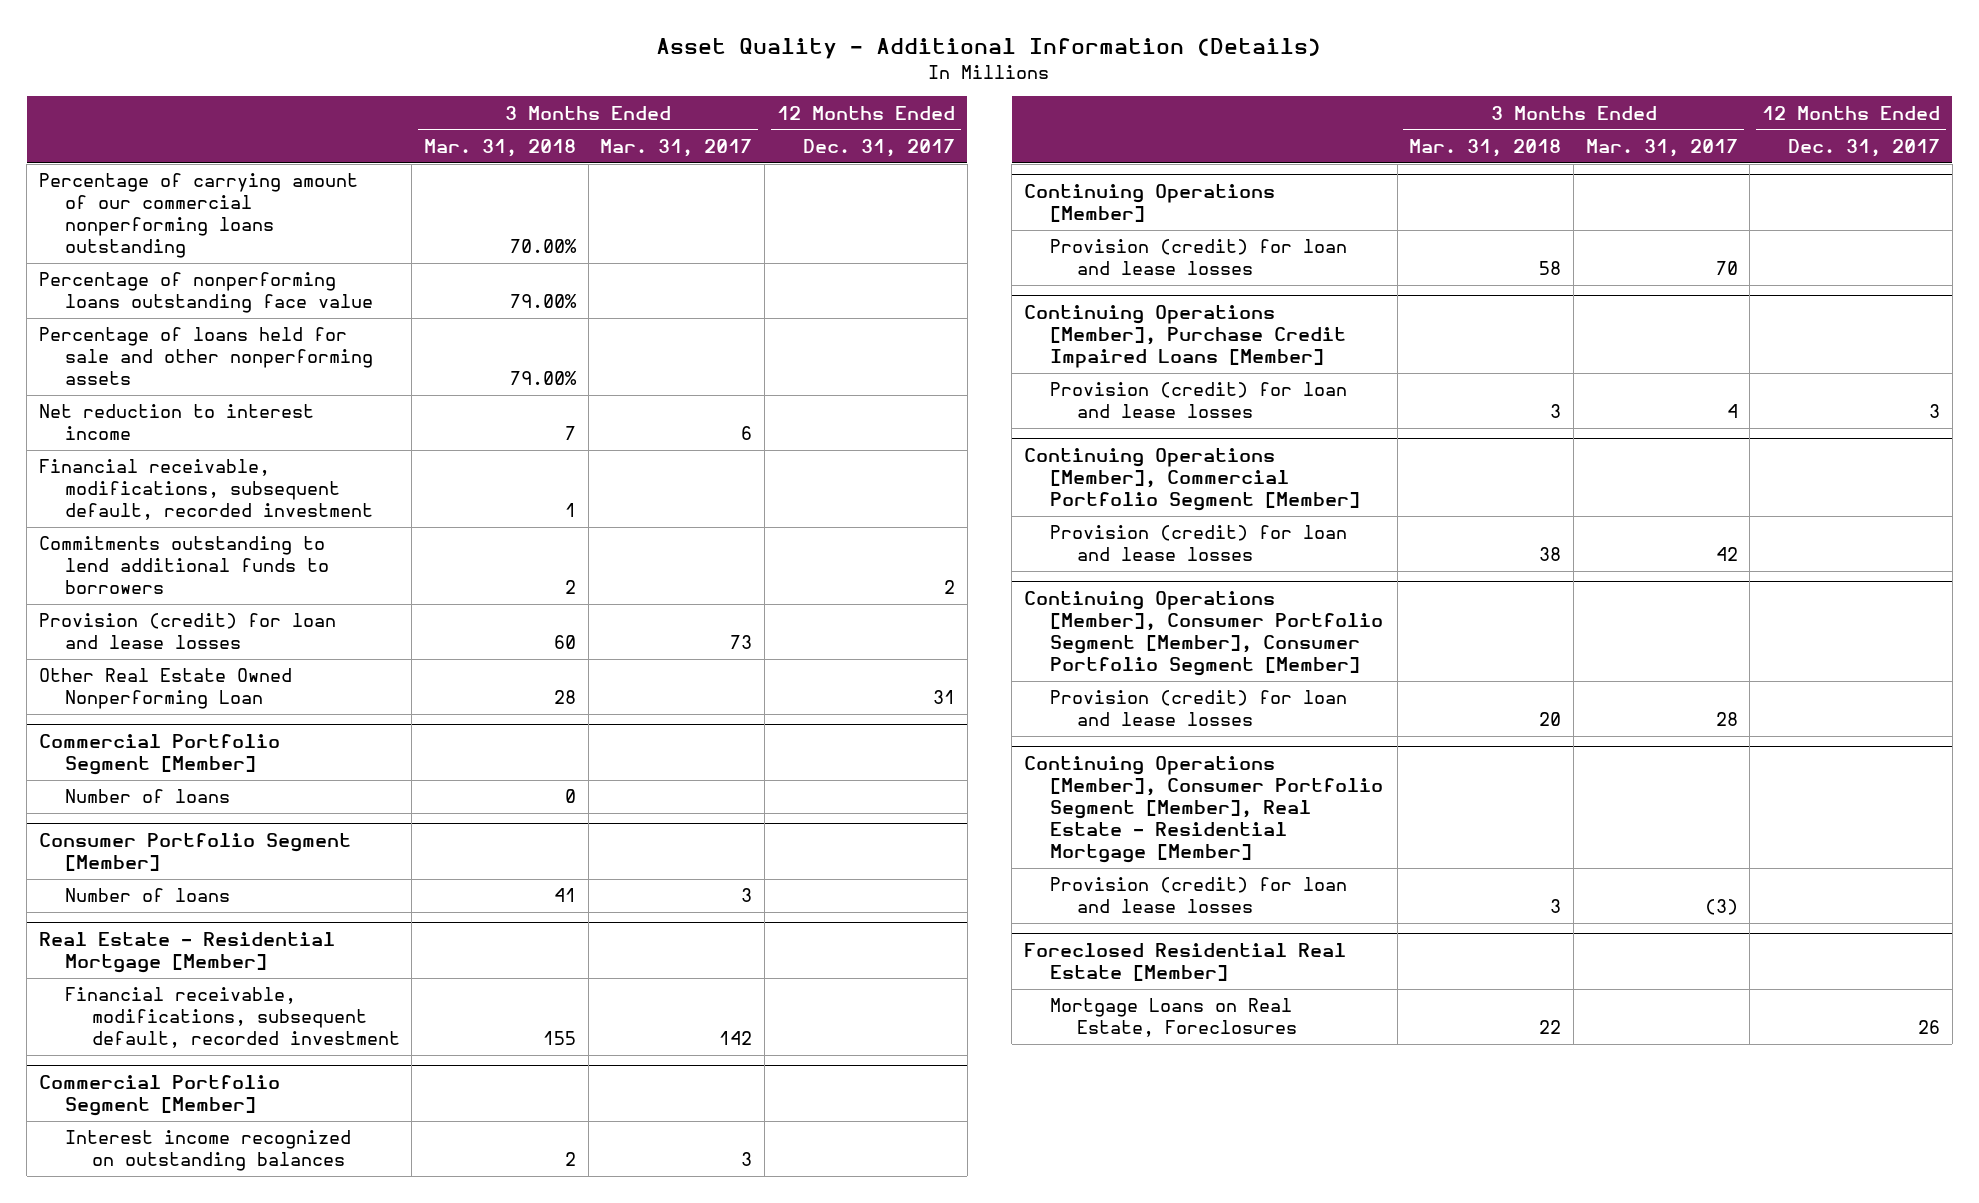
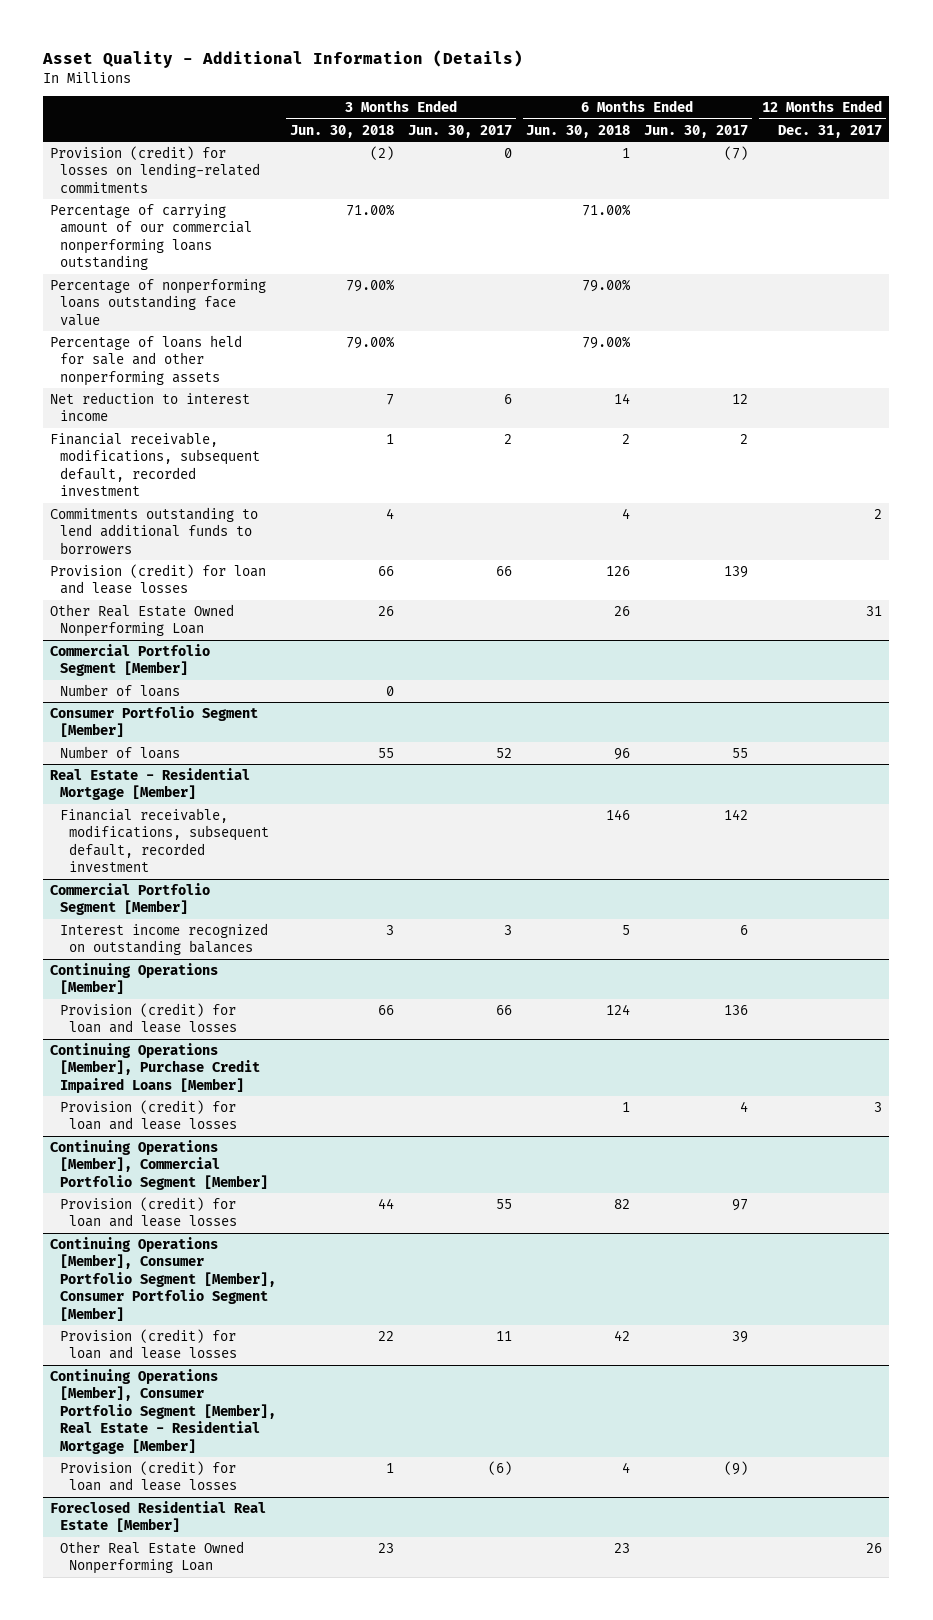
- | 3 Months Ended Mar. 31, 2018 | 3 Months Ended Mar. 31, 2017 | 12 Months Ended Dec. 31, 2017
+ | 3 Months Ended Jun. 30, 2018 | 3 Months Ended Jun. 30, 2017 | 6 Months Ended Jun. 30, 2018 | 6 Months Ended Jun. 30, 2017 | 12 Months Ended Dec. 31, 2017
+ Provision (credit) for losses on lending-related commitments | (2) | 0 | 1 | (7) |
@ Foreclosed Residential Real Estate [Member]
- Mortgage Loans on Real Estate, Foreclosures | 22 | | 26
+ Other Real Estate Owned Nonperforming Loan | 23 | | 23 | | 26

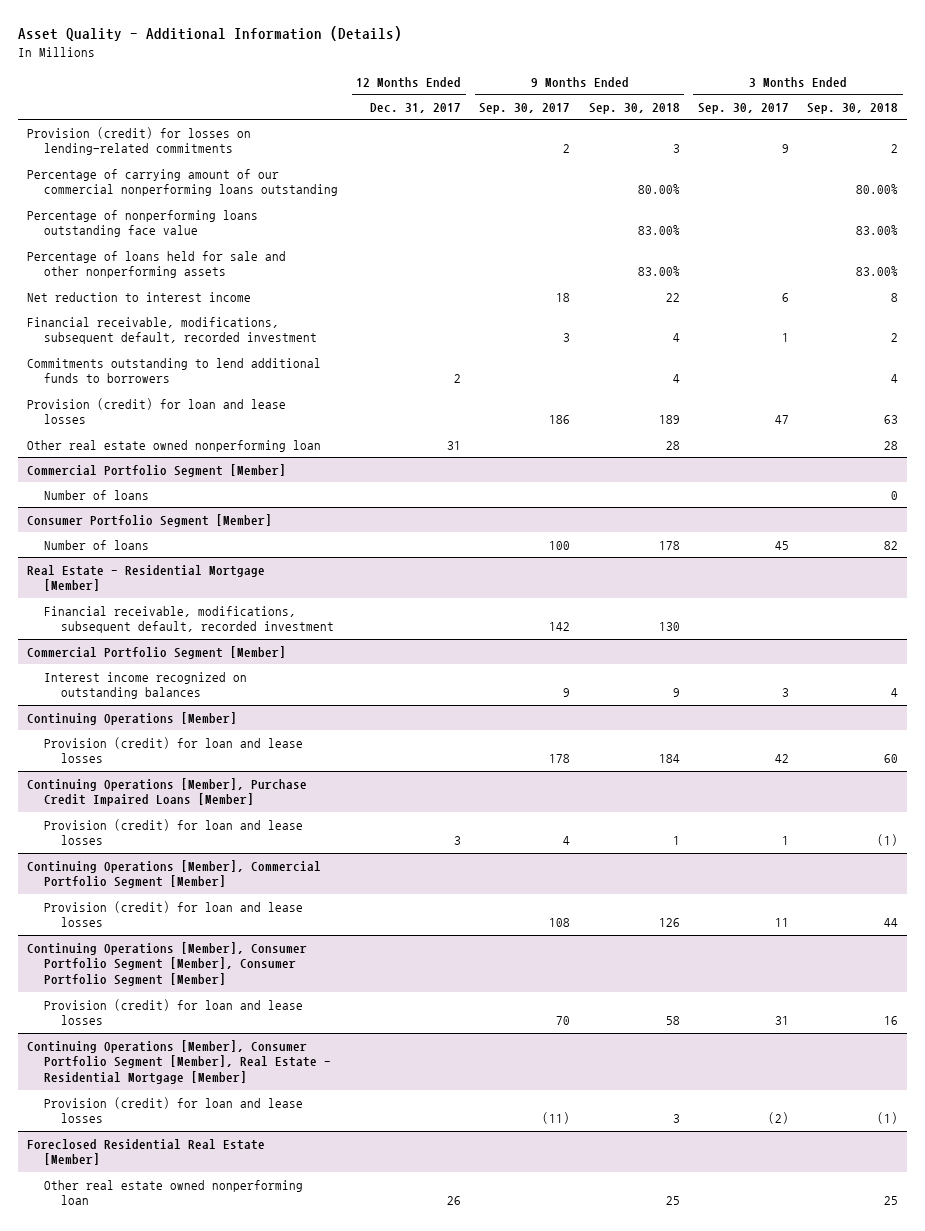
- | 3 Months Ended Jun. 30, 2018 | 3 Months Ended Jun. 30, 2017 | 6 Months Ended Jun. 30, 2018 | 6 Months Ended Jun. 30, 2017 | 12 Months Ended Dec. 31, 2017
+ | 12 Months Ended Dec. 31, 2017 | 9 Months Ended Sep. 30, 2017 | 9 Months Ended Sep. 30, 2018 | 3 Months Ended Sep. 30, 2017 | 3 Months Ended Sep. 30, 2018
- Other Real Estate Owned Nonperforming Loan | 26 | | 26 | | 31
+ Other real estate owned nonperforming loan | 31 | | 28 | | 28
@ Foreclosed Residential Real Estate [Member]
- Other Real Estate Owned Nonperforming Loan | 23 | | 23 | | 26
+ Other real estate owned nonperforming loan | 26 | | 25 | | 25

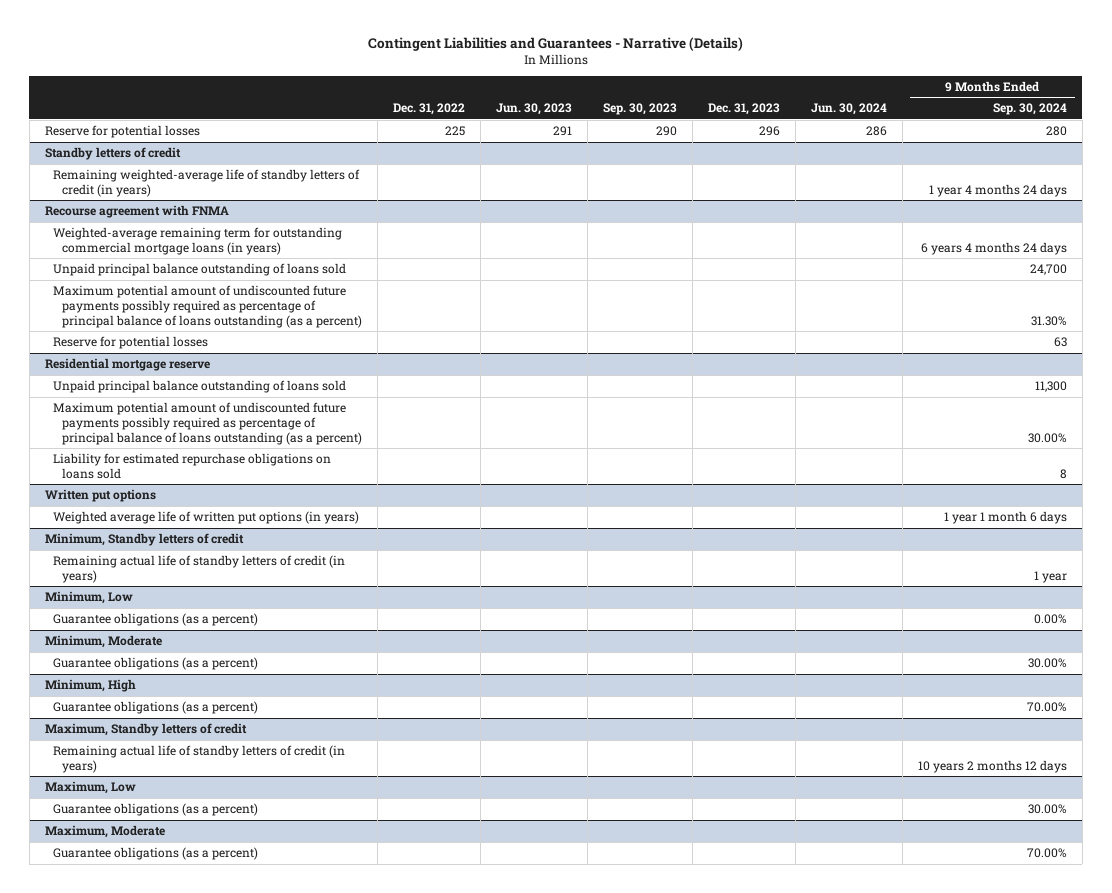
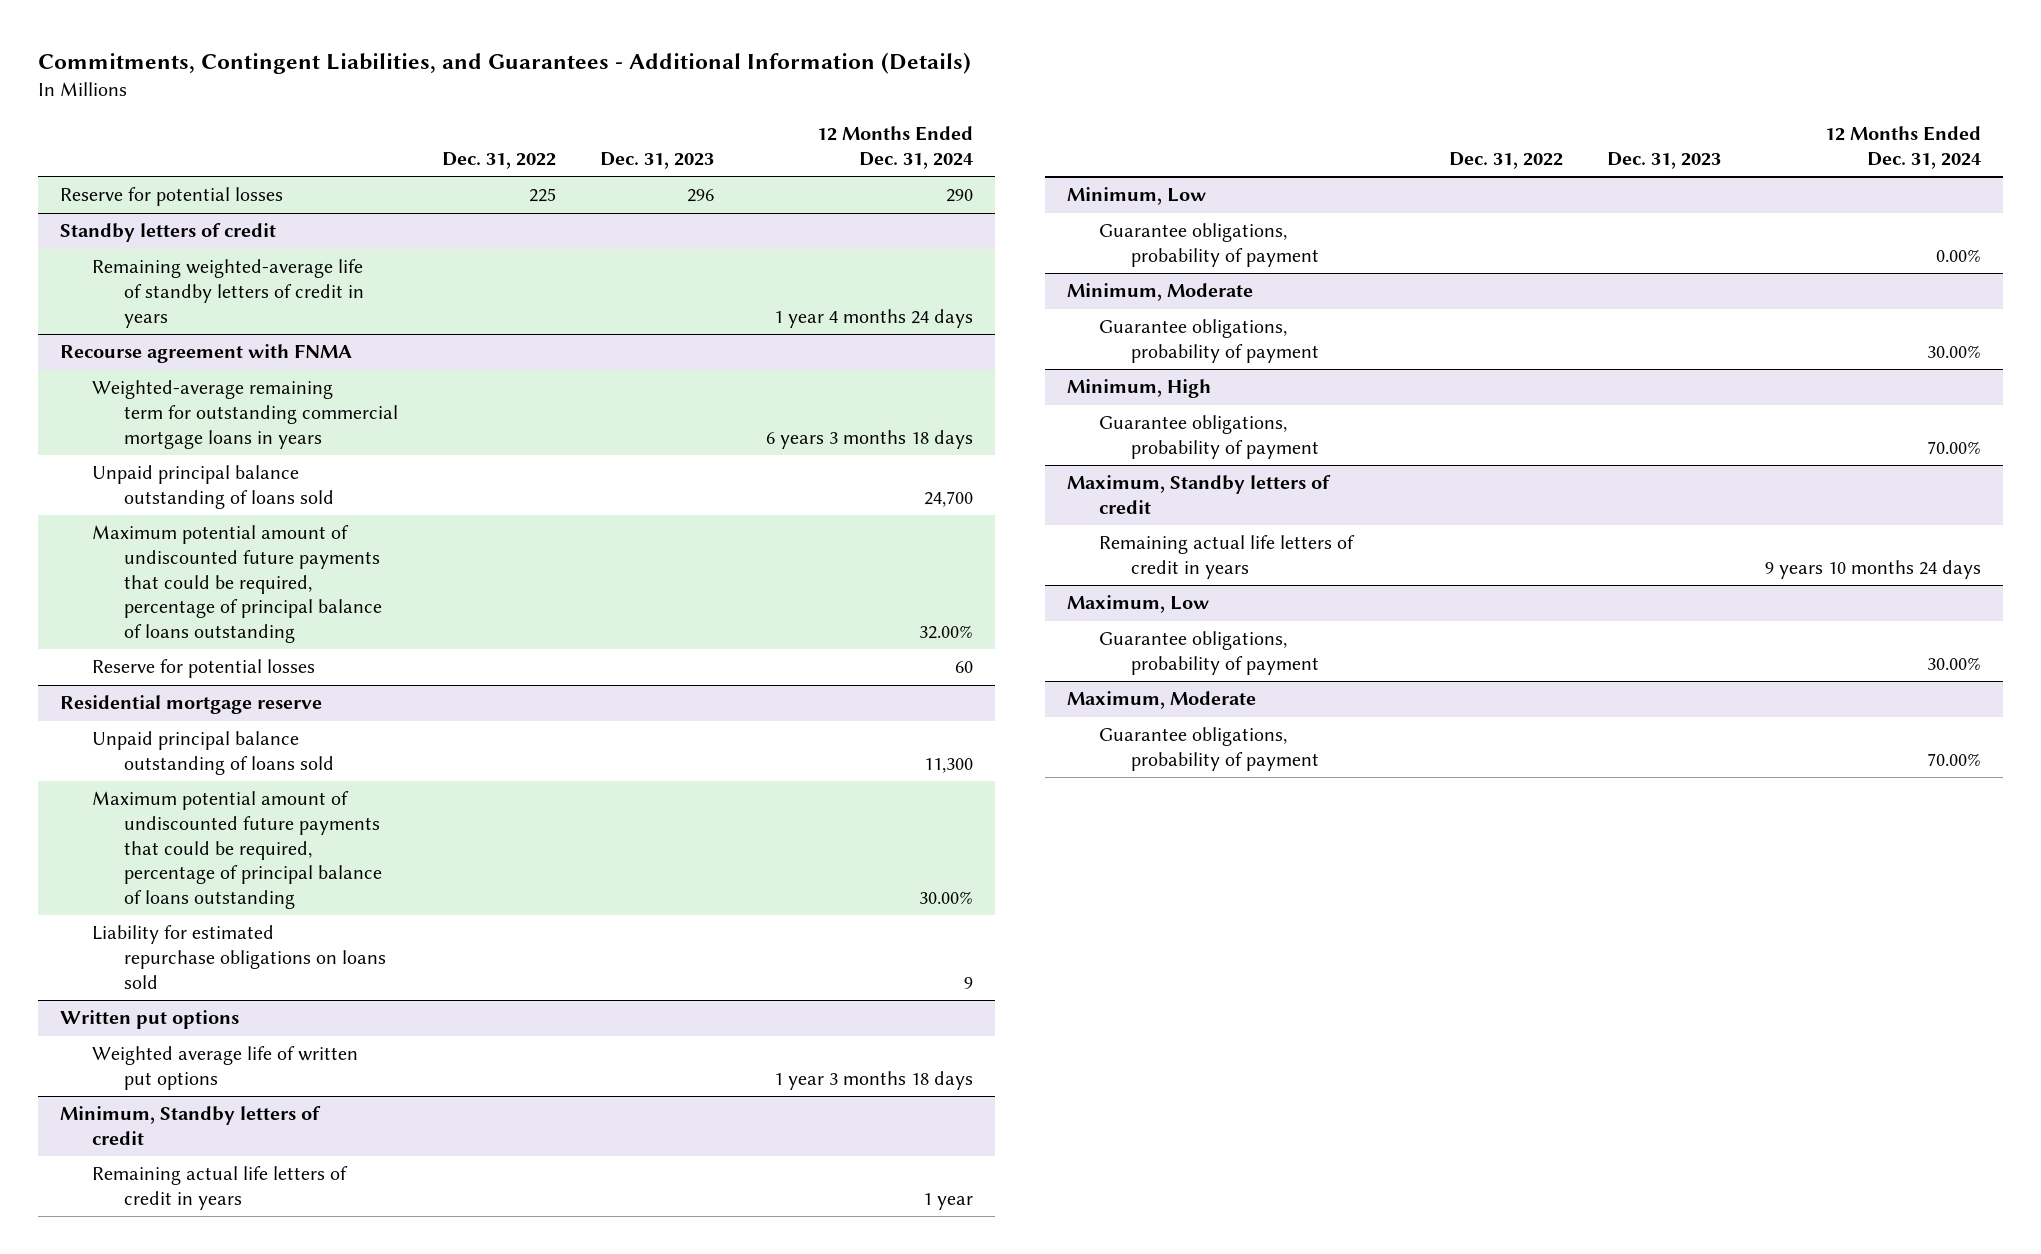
- Contingent Liabilities and Guarantees - Narrative (Details)
+ Commitments, Contingent Liabilities, and Guarantees - Additional Information (Details)
- | Dec. 31, 2022 | Jun. 30, 2023 | Sep. 30, 2023 | Dec. 31, 2023 | Jun. 30, 2024 | 9 Months Ended Sep. 30, 2024
+ | Dec. 31, 2022 | Dec. 31, 2023 | 12 Months Ended Dec. 31, 2024
@ Standby letters of credit
- Remaining weighted-average life of standby letters of credit (in years) | | | | | | 1 year 4 months 24 days
+ Remaining weighted-average life of standby letters of credit in years | | | 1 year 4 months 24 days
@ Recourse agreement with FNMA
- Weighted-average remaining term for outstanding commercial mortgage loans (in years) | | | | | | 6 years 4 months 24 days
+ Weighted-average remaining term for outstanding commercial mortgage loans in years | | | 6 years 3 months 18 days
- Maximum potential amount of undiscounted future payments possibly required as percentage of principal balance of loans outstanding (as a percent) | | | | | | 31.30%
+ Maximum potential amount of undiscounted future payments that could be required, percentage of principal balance of loans outstanding | | | 32.00%
@ Residential mortgage reserve
- Maximum potential amount of undiscounted future payments possibly required as percentage of principal balance of loans outstanding (as a percent) | | | | | | 30.00%
+ Maximum potential amount of undiscounted future payments that could be required, percentage of principal balance of loans outstanding | | | 30.00%
@ Written put options
- Weighted average life of written put options (in years) | | | | | | 1 year 1 month 6 days
+ Weighted average life of written put options | | | 1 year 3 months 18 days
@ Minimum, Standby letters of credit
- Remaining actual life of standby letters of credit (in years) | | | | | | 1 year
+ Remaining actual life letters of credit in years | | | 1 year
@ Minimum, Low
- Guarantee obligations (as a percent) | | | | | | 0.00%
+ Guarantee obligations, probability of payment | | | 0.00%
@ Minimum, Moderate
- Guarantee obligations (as a percent) | | | | | | 30.00%
+ Guarantee obligations, probability of payment | | | 30.00%
@ Minimum, High
- Guarantee obligations (as a percent) | | | | | | 70.00%
+ Guarantee obligations, probability of payment | | | 70.00%
@ Maximum, Standby letters of credit
- Remaining actual life of standby letters of credit (in years) | | | | | | 10 years 2 months 12 days
+ Remaining actual life letters of credit in years | | | 9 years 10 months 24 days
@ Maximum, Low
- Guarantee obligations (as a percent) | | | | | | 30.00%
+ Guarantee obligations, probability of payment | | | 30.00%
@ Maximum, Moderate
- Guarantee obligations (as a percent) | | | | | | 70.00%
+ Guarantee obligations, probability of payment | | | 70.00%

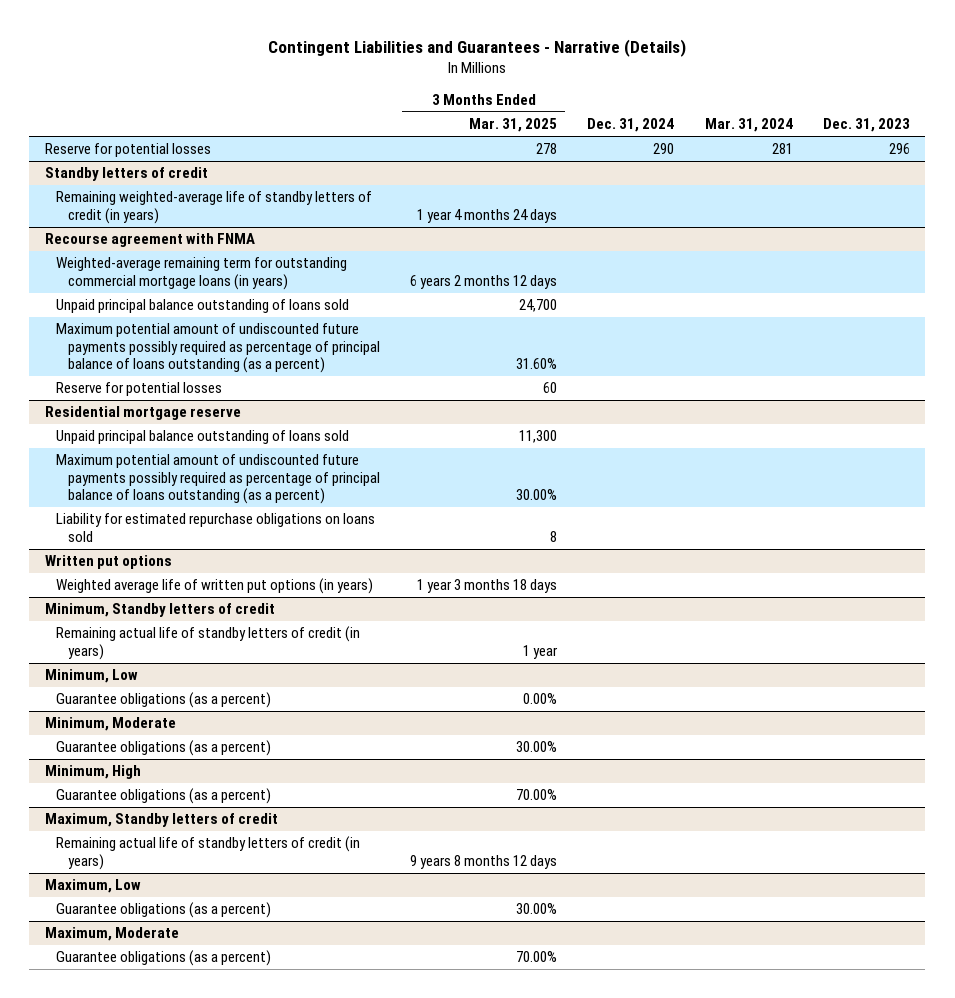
- Commitments, Contingent Liabilities, and Guarantees - Additional Information (Details)
+ Contingent Liabilities and Guarantees - Narrative (Details)
- | Dec. 31, 2022 | Dec. 31, 2023 | 12 Months Ended Dec. 31, 2024
+ | 3 Months Ended Mar. 31, 2025 | Dec. 31, 2024 | Mar. 31, 2024 | Dec. 31, 2023
@ Standby letters of credit
- Remaining weighted-average life of standby letters of credit in years | | | 1 year 4 months 24 days
+ Remaining weighted-average life of standby letters of credit (in years) | 1 year 4 months 24 days | | |
@ Recourse agreement with FNMA
- Weighted-average remaining term for outstanding commercial mortgage loans in years | | | 6 years 3 months 18 days
+ Weighted-average remaining term for outstanding commercial mortgage loans (in years) | 6 years 2 months 12 days | | |
- Maximum potential amount of undiscounted future payments that could be required, percentage of principal balance of loans outstanding | | | 32.00%
+ Maximum potential amount of undiscounted future payments possibly required as percentage of principal balance of loans outstanding (as a percent) | 31.60% | | |
@ Residential mortgage reserve
- Maximum potential amount of undiscounted future payments that could be required, percentage of principal balance of loans outstanding | | | 30.00%
+ Maximum potential amount of undiscounted future payments possibly required as percentage of principal balance of loans outstanding (as a percent) | 30.00% | | |
@ Written put options
- Weighted average life of written put options | | | 1 year 3 months 18 days
+ Weighted average life of written put options (in years) | 1 year 3 months 18 days | | |
@ Minimum, Standby letters of credit
- Remaining actual life letters of credit in years | | | 1 year
+ Remaining actual life of standby letters of credit (in years) | 1 year | | |
@ Minimum, Low
- Guarantee obligations, probability of payment | | | 0.00%
+ Guarantee obligations (as a percent) | 0.00% | | |
@ Minimum, Moderate
- Guarantee obligations, probability of payment | | | 30.00%
+ Guarantee obligations (as a percent) | 30.00% | | |
@ Minimum, High
- Guarantee obligations, probability of payment | | | 70.00%
+ Guarantee obligations (as a percent) | 70.00% | | |
@ Maximum, Standby letters of credit
- Remaining actual life letters of credit in years | | | 9 years 10 months 24 days
+ Remaining actual life of standby letters of credit (in years) | 9 years 8 months 12 days | | |
@ Maximum, Low
- Guarantee obligations, probability of payment | | | 30.00%
+ Guarantee obligations (as a percent) | 30.00% | | |
@ Maximum, Moderate
- Guarantee obligations, probability of payment | | | 70.00%
+ Guarantee obligations (as a percent) | 70.00% | | |

